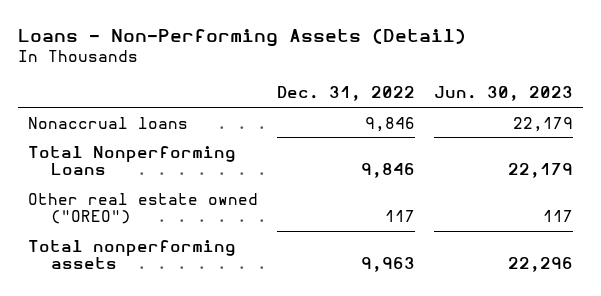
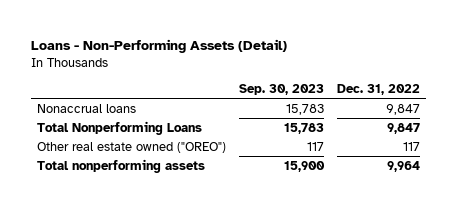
- | Dec. 31, 2022 | Jun. 30, 2023
+ | Sep. 30, 2023 | Dec. 31, 2022
- Nonaccrual loans | 9,846 | 22,179
- Total Nonperforming Loans | 9,846 | 22,179
+ Nonaccrual loans | 15,783 | 9,847
+ Total Nonperforming Loans | 15,783 | 9,847
- Total nonperforming assets | 9,963 | 22,296
+ Total nonperforming assets | 15,900 | 9,964

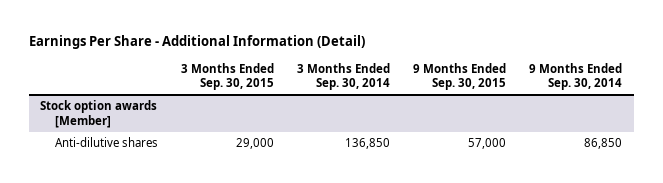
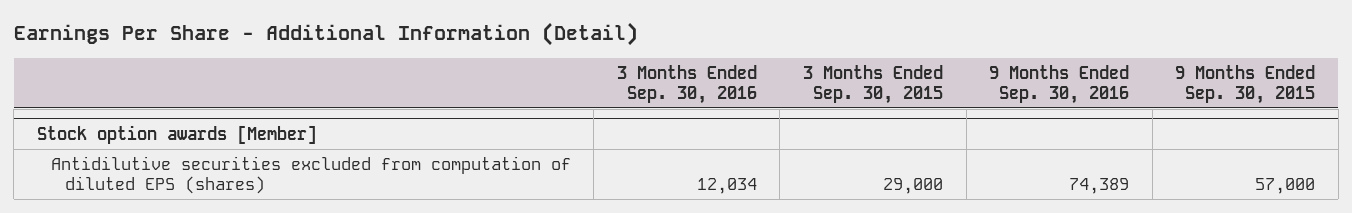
- | 3 Months Ended Sep. 30, 2015 | 3 Months Ended Sep. 30, 2014 | 9 Months Ended Sep. 30, 2015 | 9 Months Ended Sep. 30, 2014
+ | 3 Months Ended Sep. 30, 2016 | 3 Months Ended Sep. 30, 2015 | 9 Months Ended Sep. 30, 2016 | 9 Months Ended Sep. 30, 2015
@ Stock option awards [Member]
- Anti-dilutive shares | 29,000 | 136,850 | 57,000 | 86,850
+ Antidilutive securities excluded from computation of diluted EPS (shares) | 12,034 | 29,000 | 74,389 | 57,000

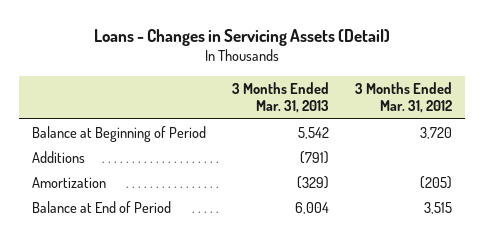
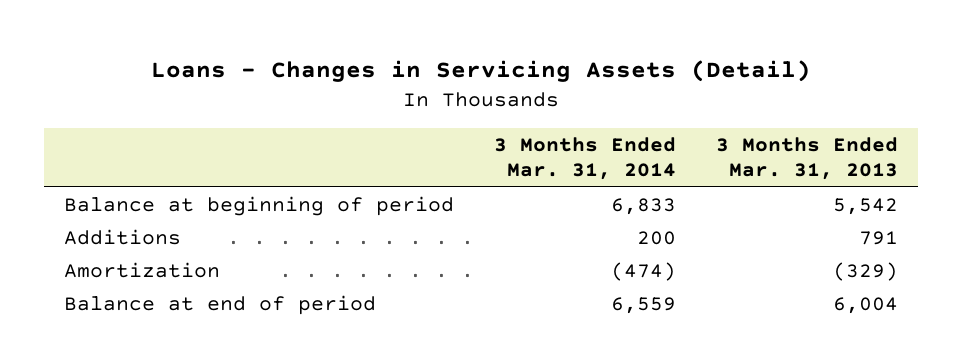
- | 3 Months Ended Mar. 31, 2013 | 3 Months Ended Mar. 31, 2012
+ | 3 Months Ended Mar. 31, 2014 | 3 Months Ended Mar. 31, 2013
- Balance at Beginning of Period | 5,542 | 3,720
- Additions | (791) |
+ Balance at beginning of period | 6,833 | 5,542
+ Additions | 200 | 791
- Balance at End of Period | 6,004 | 3,515
+ Balance at end of period | 6,559 | 6,004

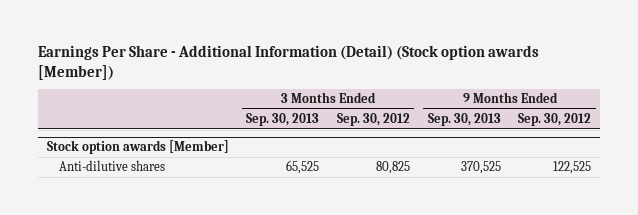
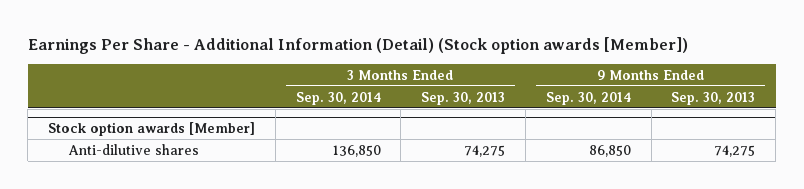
- | 3 Months Ended Sep. 30, 2013 | 3 Months Ended Sep. 30, 2012 | 9 Months Ended Sep. 30, 2013 | 9 Months Ended Sep. 30, 2012
+ | 3 Months Ended Sep. 30, 2014 | 3 Months Ended Sep. 30, 2013 | 9 Months Ended Sep. 30, 2014 | 9 Months Ended Sep. 30, 2013
@ Stock option awards [Member]
- Anti-dilutive shares | 65,525 | 80,825 | 370,525 | 122,525
+ Anti-dilutive shares | 136,850 | 74,275 | 86,850 | 74,275

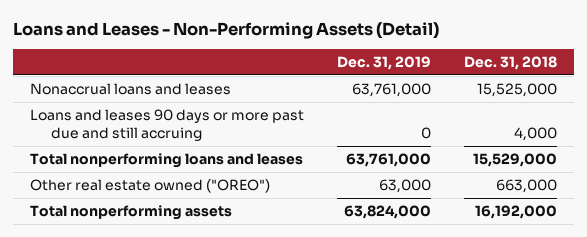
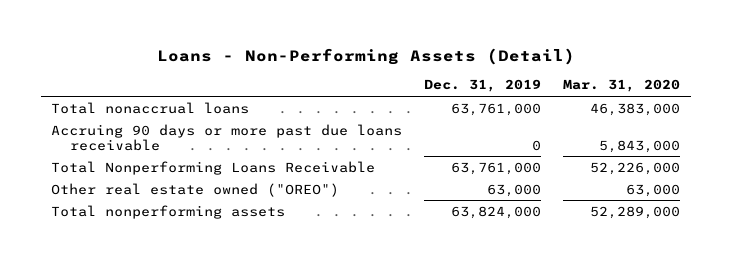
- Loans and Leases - Non-Performing Assets (Detail)
+ Loans - Non-Performing Assets (Detail)
- | Dec. 31, 2019 | Dec. 31, 2018
+ | Dec. 31, 2019 | Mar. 31, 2020
- Nonaccrual loans and leases | 63,761,000 | 15,525,000
- Loans and leases 90 days or more past due and still accruing | 0 | 4,000
- Total nonperforming loans and leases | 63,761,000 | 15,529,000
+ Total nonaccrual loans | 63,761,000 | 46,383,000
+ Accruing 90 days or more past due loans receivable | 0 | 5,843,000
+ Total Nonperforming Loans Receivable | 63,761,000 | 52,226,000

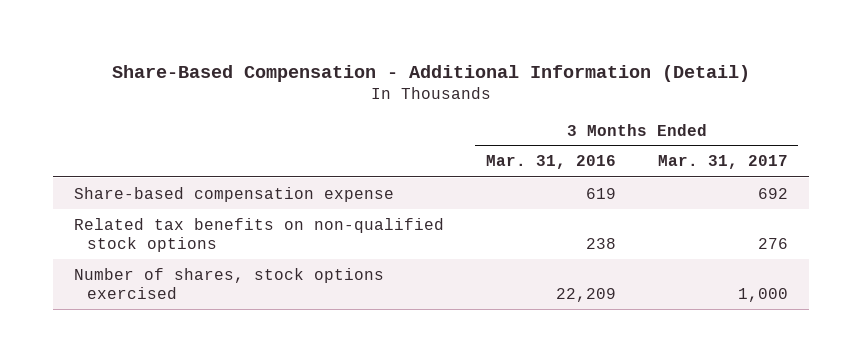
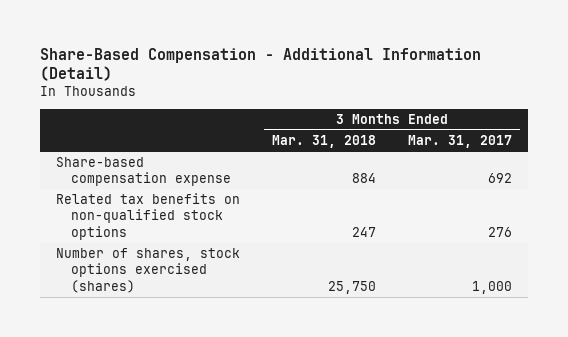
- | 3 Months Ended Mar. 31, 2016 | 3 Months Ended Mar. 31, 2017
+ | 3 Months Ended Mar. 31, 2018 | 3 Months Ended Mar. 31, 2017
- Number of shares, stock options exercised | 22,209 | 1,000
+ Number of shares, stock options exercised (shares) | 25,750 | 1,000

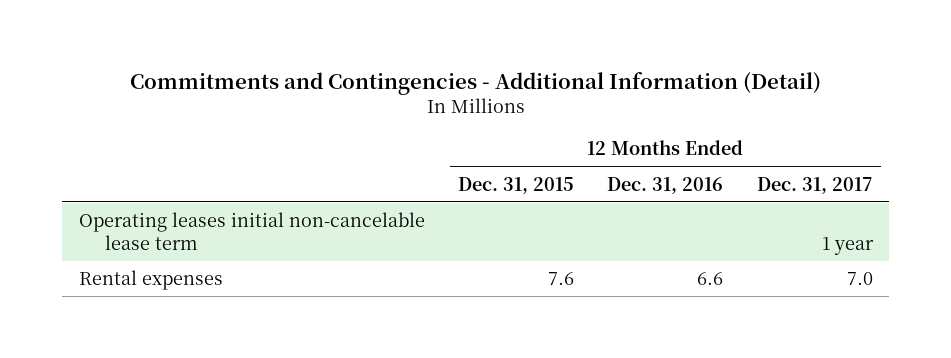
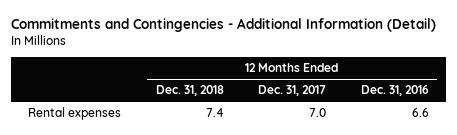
- | 12 Months Ended Dec. 31, 2015 | 12 Months Ended Dec. 31, 2016 | 12 Months Ended Dec. 31, 2017
+ | 12 Months Ended Dec. 31, 2018 | 12 Months Ended Dec. 31, 2017 | 12 Months Ended Dec. 31, 2016
- Operating leases initial non-cancelable lease term | | | 1 year

